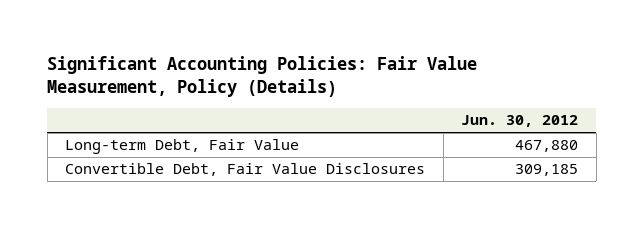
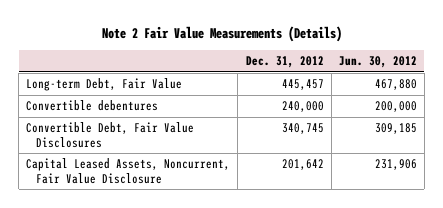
- Significant Accounting Policies: Fair Value Measurement, Policy (Details)
+ Note 2 Fair Value Measurements (Details)
- | Jun. 30, 2012
+ | Dec. 31, 2012 | Jun. 30, 2012
+ Convertible debentures | 240,000 | 200,000
+ Capital Leased Assets, Noncurrent, Fair Value Disclosure | 201,642 | 231,906

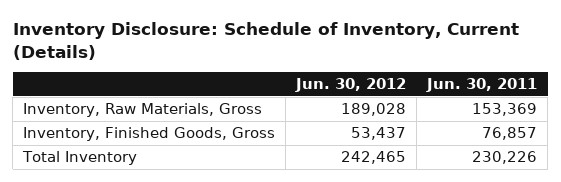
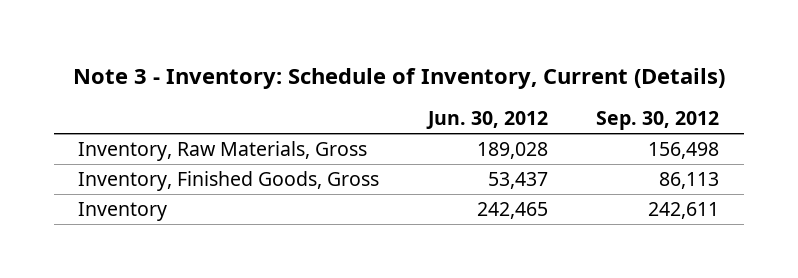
- Inventory Disclosure: Schedule of Inventory, Current (Details)
+ Note 3 - Inventory: Schedule of Inventory, Current (Details)
- | Jun. 30, 2012 | Jun. 30, 2011
+ | Jun. 30, 2012 | Sep. 30, 2012
- Total Inventory | 242,465 | 230,226
+ Inventory | 242,465 | 242,611

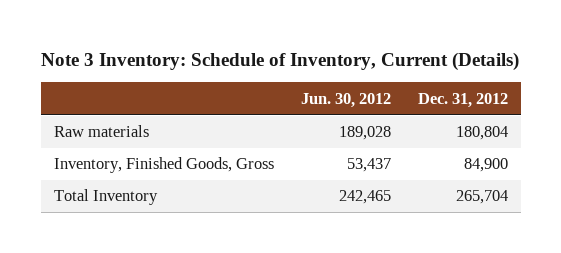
- Note 3 - Inventory: Schedule of Inventory, Current (Details)
+ Note 3 Inventory: Schedule of Inventory, Current (Details)
- | Jun. 30, 2012 | Sep. 30, 2012
+ | Jun. 30, 2012 | Dec. 31, 2012
- Inventory, Raw Materials, Gross | 189,028 | 156,498
+ Raw materials | 189,028 | 180,804
- Inventory | 242,465 | 242,611
+ Total Inventory | 242,465 | 265,704

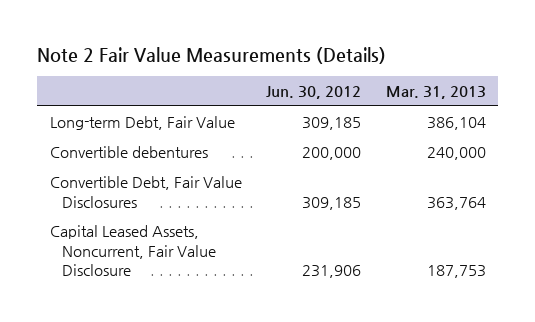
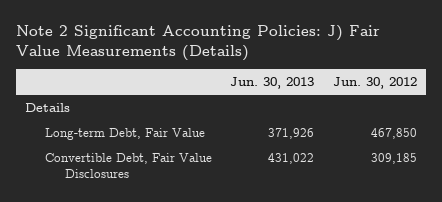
- Note 2 Fair Value Measurements (Details)
+ Note 2 Significant Accounting Policies: J) Fair Value Measurements (Details)
- | Jun. 30, 2012 | Mar. 31, 2013
+ | Jun. 30, 2013 | Jun. 30, 2012
- Long-term Debt, Fair Value | 309,185 | 386,104
- Convertible debentures | 200,000 | 240,000
+ Details
+ Long-term Debt, Fair Value | 371,926 | 467,850
- Capital Leased Assets, Noncurrent, Fair Value Disclosure | 231,906 | 187,753

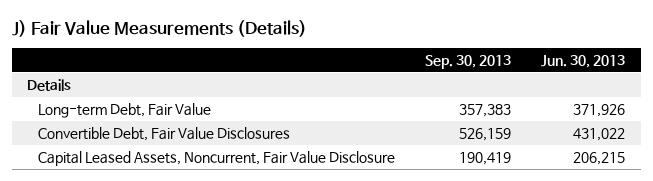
- Note 2 Significant Accounting Policies: J) Fair Value Measurements (Details)
+ J) Fair Value Measurements (Details)
- | Jun. 30, 2013 | Jun. 30, 2012
+ | Sep. 30, 2013 | Jun. 30, 2013
+ Capital Leased Assets, Noncurrent, Fair Value Disclosure | 190,419 | 206,215

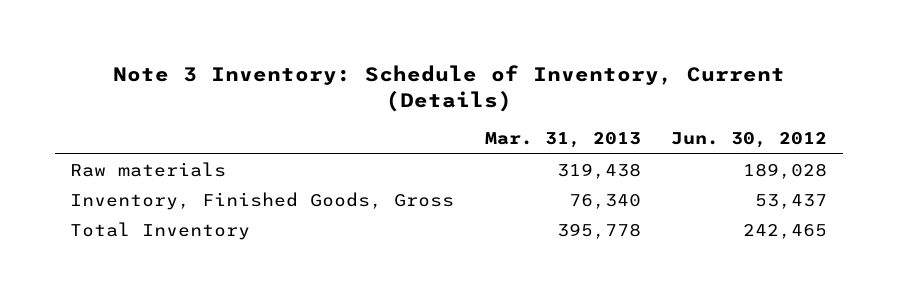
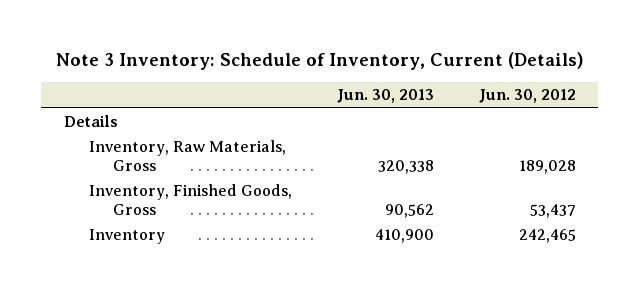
- | Mar. 31, 2013 | Jun. 30, 2012
+ | Jun. 30, 2013 | Jun. 30, 2012
- Raw materials | 319,438 | 189,028
+ Details
+ Inventory, Raw Materials, Gross | 320,338 | 189,028
- Total Inventory | 395,778 | 242,465
+ Inventory | 410,900 | 242,465

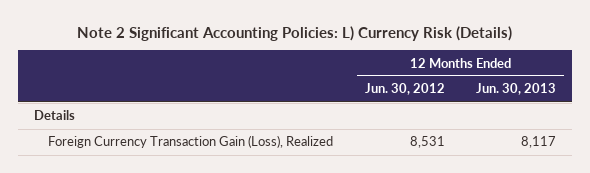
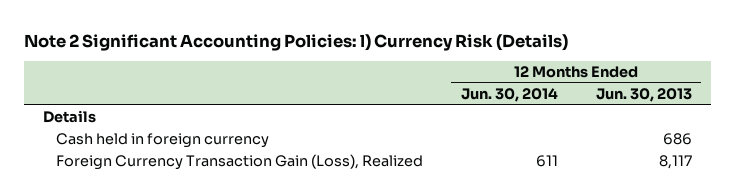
- Note 2 Significant Accounting Policies: L) Currency Risk (Details)
+ Note 2 Significant Accounting Policies: l) Currency Risk (Details)
- | 12 Months Ended Jun. 30, 2012 | 12 Months Ended Jun. 30, 2013
+ | 12 Months Ended Jun. 30, 2014 | 12 Months Ended Jun. 30, 2013
+ Cash held in foreign currency | | 686

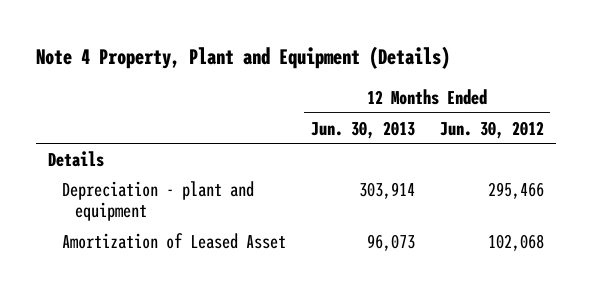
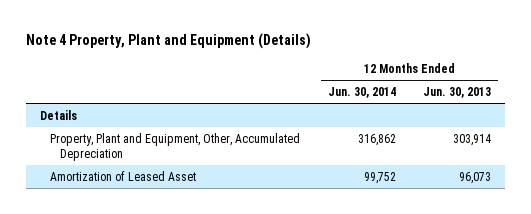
- | 12 Months Ended Jun. 30, 2013 | 12 Months Ended Jun. 30, 2012
+ | 12 Months Ended Jun. 30, 2014 | 12 Months Ended Jun. 30, 2013
- Depreciation - plant and equipment | 303,914 | 295,466
+ Property, Plant and Equipment, Other, Accumulated Depreciation | 316,862 | 303,914

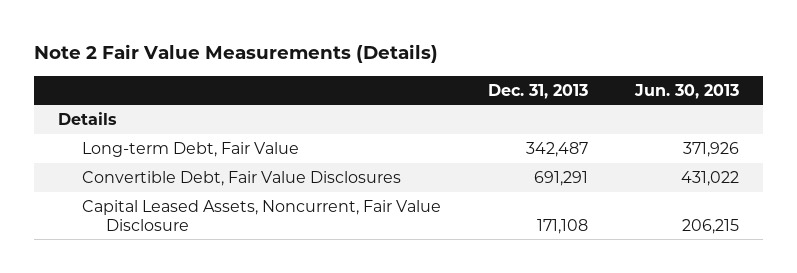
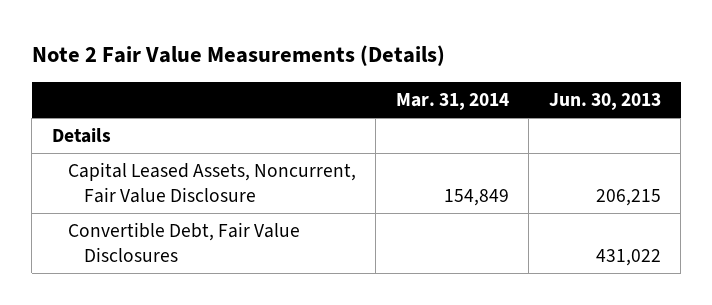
- | Dec. 31, 2013 | Jun. 30, 2013
+ | Mar. 31, 2014 | Jun. 30, 2013
- Long-term Debt, Fair Value | 342,487 | 371,926
moved down: Convertible Debt, Fair Value Disclosures | | 431,022

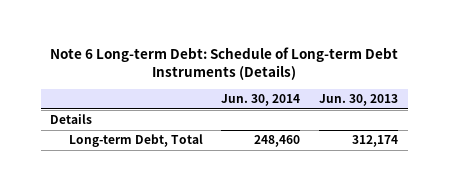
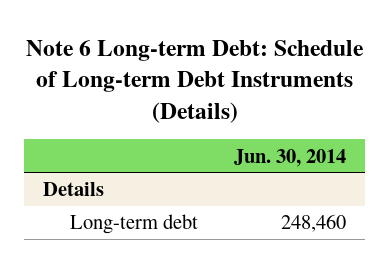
- | Jun. 30, 2014 | Jun. 30, 2013
+ | Jun. 30, 2014
- Long-term Debt, Total | 248,460 | 312,174
+ Long-term debt | 248,460

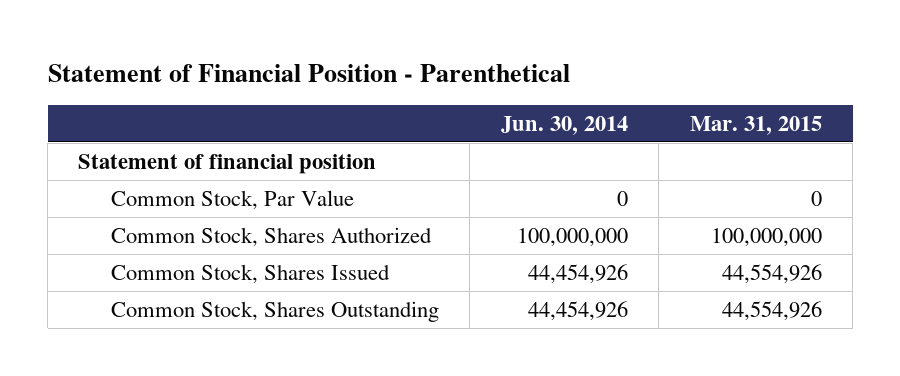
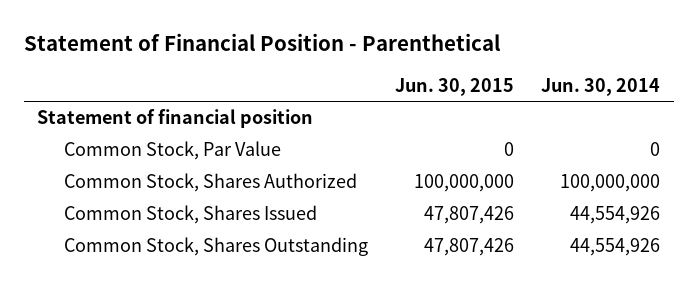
- | Jun. 30, 2014 | Mar. 31, 2015
+ | Jun. 30, 2015 | Jun. 30, 2014
- Common Stock, Shares Issued | 44,454,926 | 44,554,926
- Common Stock, Shares Outstanding | 44,454,926 | 44,554,926
+ Common Stock, Shares Issued | 47,807,426 | 44,554,926
+ Common Stock, Shares Outstanding | 47,807,426 | 44,554,926

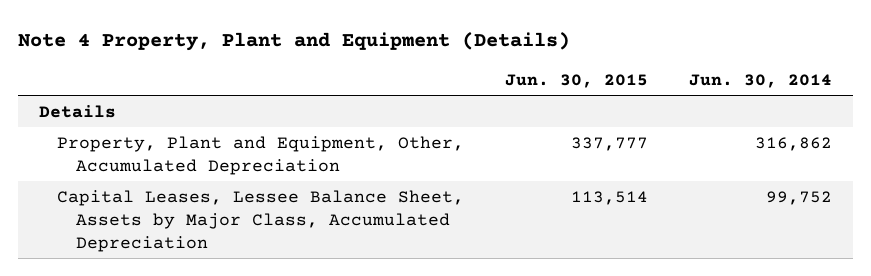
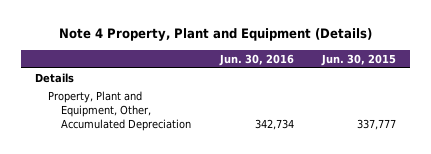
- | Jun. 30, 2015 | Jun. 30, 2014
+ | Jun. 30, 2016 | Jun. 30, 2015
- Capital Leases, Lessee Balance Sheet, Assets by Major Class, Accumulated Depreciation | 113,514 | 99,752

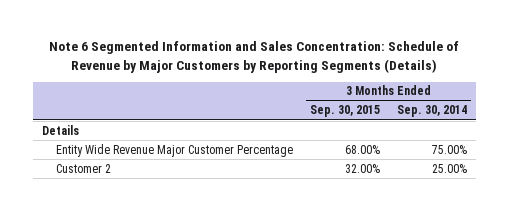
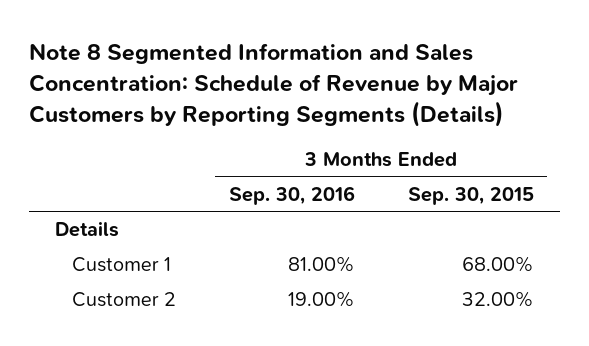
- Note 6 Segmented Information and Sales Concentration: Schedule of Revenue by Major Customers by Reporting Segments (Details)
+ Note 8 Segmented Information and Sales Concentration: Schedule of Revenue by Major Customers by Reporting Segments (Details)
- | 3 Months Ended Sep. 30, 2015 | 3 Months Ended Sep. 30, 2014
+ | 3 Months Ended Sep. 30, 2016 | 3 Months Ended Sep. 30, 2015
- Entity Wide Revenue Major Customer Percentage | 68.00% | 75.00%
+ Customer 1 | 81.00% | 68.00%

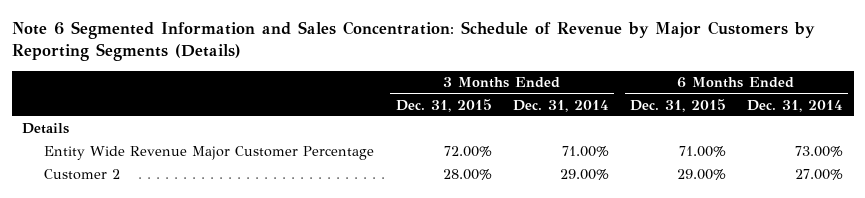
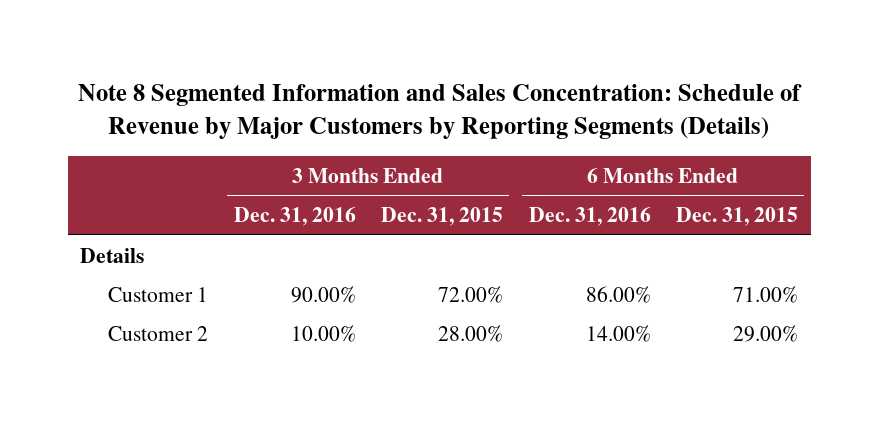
- Note 6 Segmented Information and Sales Concentration: Schedule of Revenue by Major Customers by Reporting Segments (Details)
+ Note 8 Segmented Information and Sales Concentration: Schedule of Revenue by Major Customers by Reporting Segments (Details)
- | 3 Months Ended Dec. 31, 2015 | 3 Months Ended Dec. 31, 2014 | 6 Months Ended Dec. 31, 2015 | 6 Months Ended Dec. 31, 2014
+ | 3 Months Ended Dec. 31, 2016 | 3 Months Ended Dec. 31, 2015 | 6 Months Ended Dec. 31, 2016 | 6 Months Ended Dec. 31, 2015
- Entity Wide Revenue Major Customer Percentage | 72.00% | 71.00% | 71.00% | 73.00%
+ Customer 1 | 90.00% | 72.00% | 86.00% | 71.00%

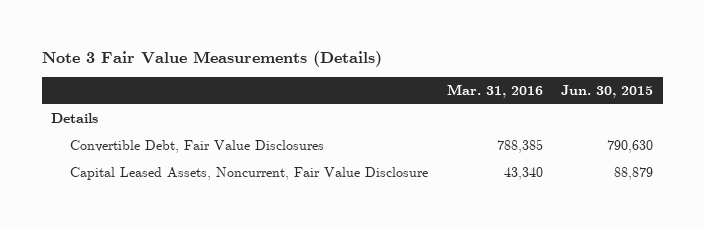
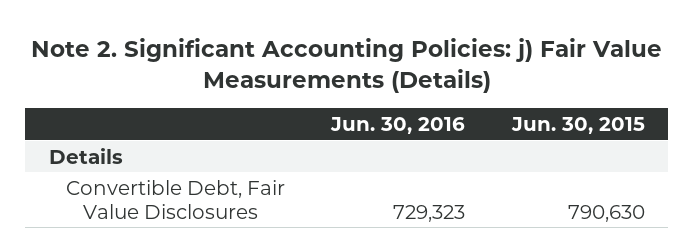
- Note 3 Fair Value Measurements (Details)
+ Note 2. Significant Accounting Policies: j) Fair Value Measurements (Details)
- | Mar. 31, 2016 | Jun. 30, 2015
+ | Jun. 30, 2016 | Jun. 30, 2015
- Capital Leased Assets, Noncurrent, Fair Value Disclosure | 43,340 | 88,879

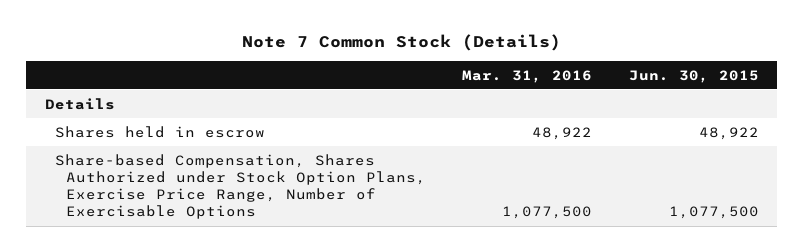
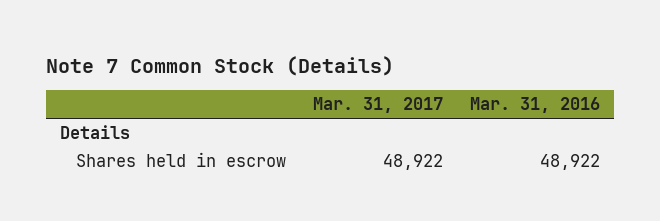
- | Mar. 31, 2016 | Jun. 30, 2015
+ | Mar. 31, 2017 | Mar. 31, 2016
- Share-based Compensation, Shares Authorized under Stock Option Plans, Exercise Price Range, Number of Exercisable Options | 1,077,500 | 1,077,500

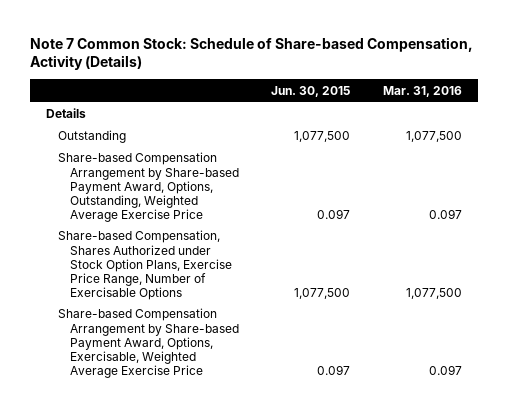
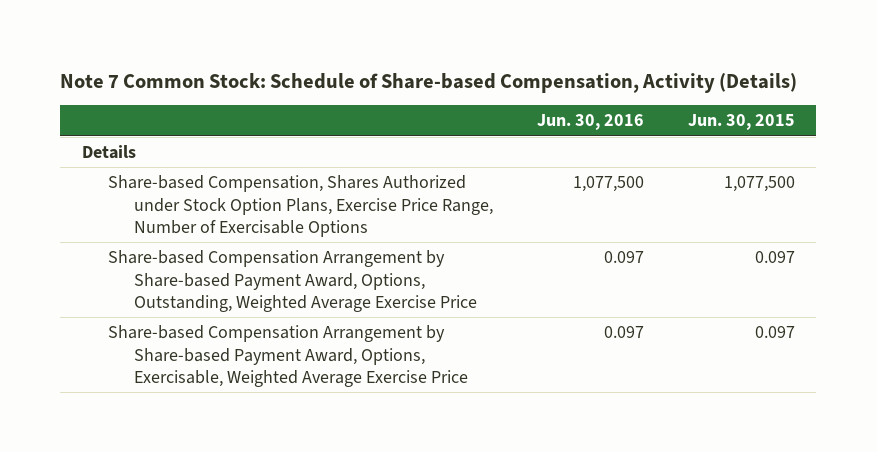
- | Jun. 30, 2015 | Mar. 31, 2016
+ | Jun. 30, 2016 | Jun. 30, 2015
- Outstanding | 1,077,500 | 1,077,500
moved down: Share-based Compensation Arrangement by Share-based Payment Award, Options, Outstanding, Weighted Average Exercise Price | 0.097 | 0.097

